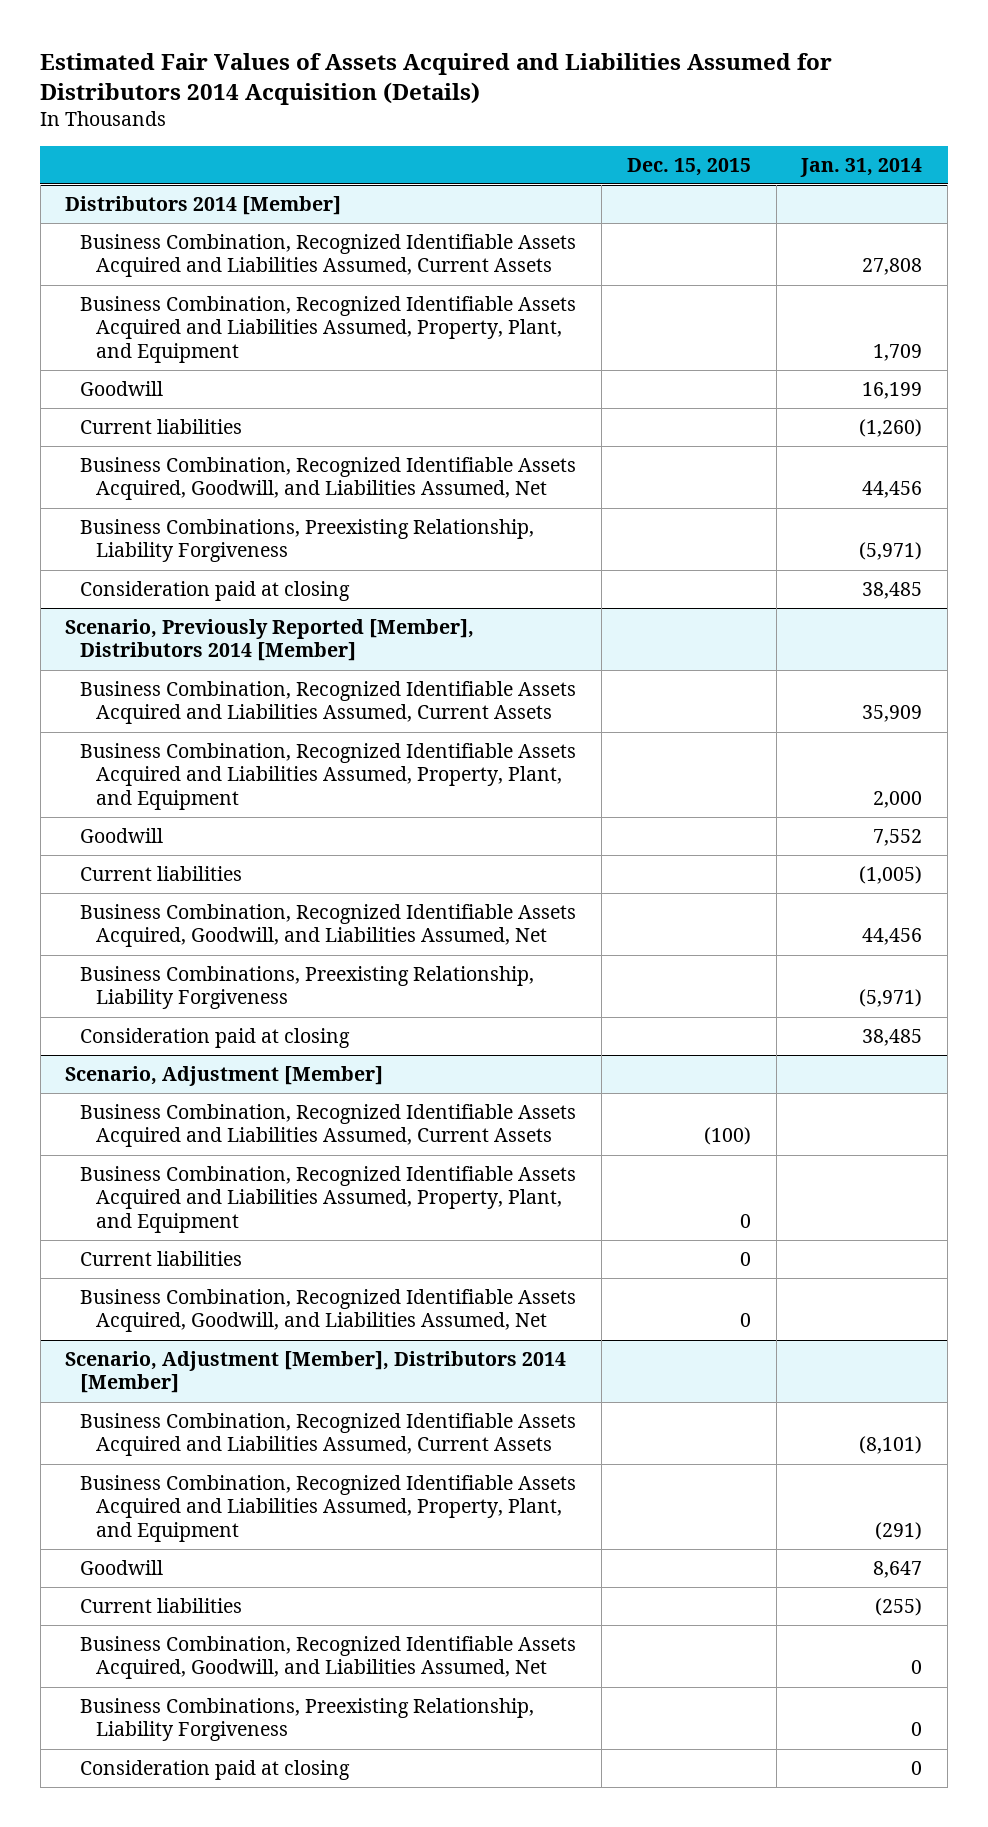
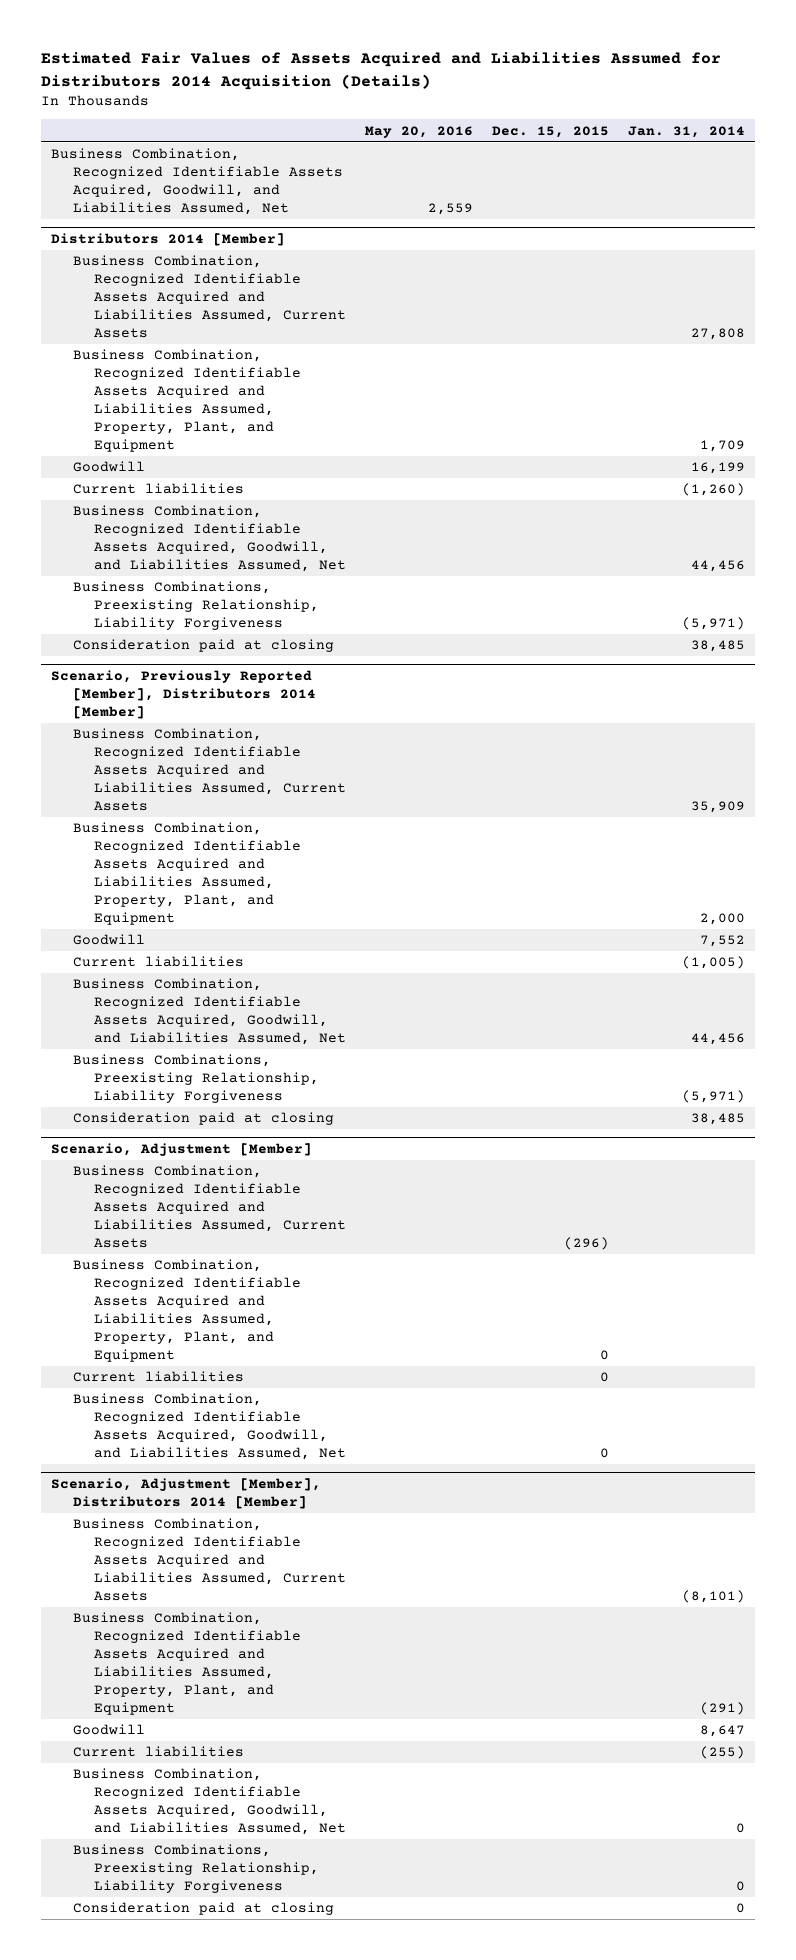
- | Dec. 15, 2015 | Jan. 31, 2014
+ | May 20, 2016 | Dec. 15, 2015 | Jan. 31, 2014
+ Business Combination, Recognized Identifiable Assets Acquired, Goodwill, and Liabilities Assumed, Net | 2,559 | |
@ Scenario, Adjustment [Member]
- Business Combination, Recognized Identifiable Assets Acquired and Liabilities Assumed, Current Assets | (100) |
+ Business Combination, Recognized Identifiable Assets Acquired and Liabilities Assumed, Current Assets | | (296) |

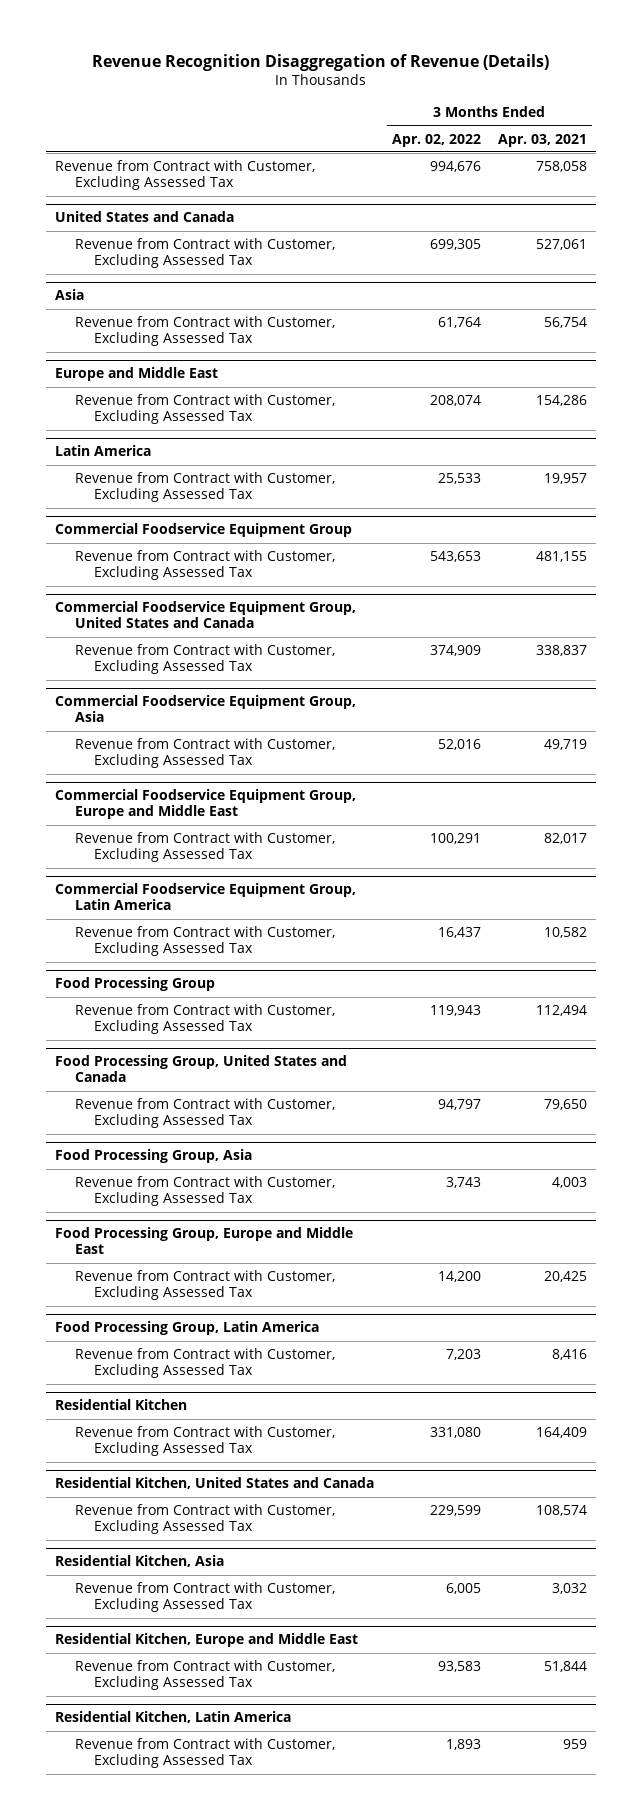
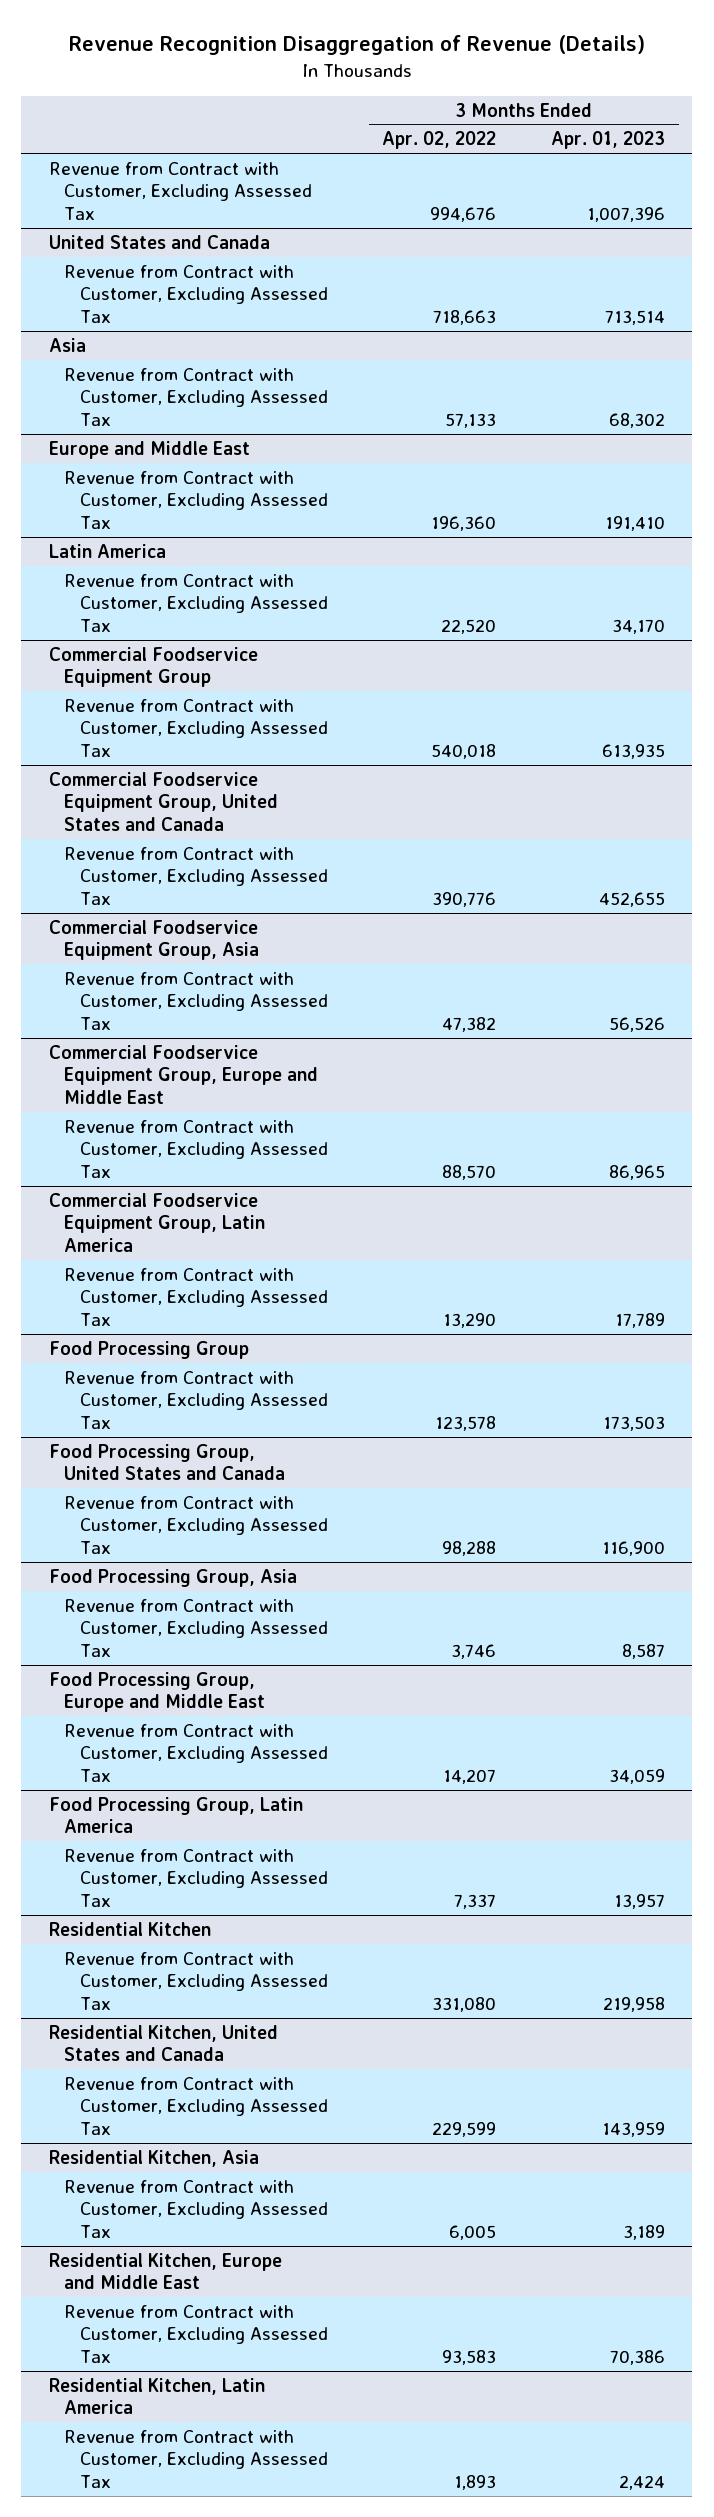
- | 3 Months Ended Apr. 02, 2022 | 3 Months Ended Apr. 03, 2021
+ | 3 Months Ended Apr. 02, 2022 | 3 Months Ended Apr. 01, 2023
@ United States and Canada
- Revenue from Contract with Customer, Excluding Assessed Tax | 699,305 | 527,061
+ Revenue from Contract with Customer, Excluding Assessed Tax | 718,663 | 713,514
@ Asia
- Revenue from Contract with Customer, Excluding Assessed Tax | 61,764 | 56,754
+ Revenue from Contract with Customer, Excluding Assessed Tax | 57,133 | 68,302
@ Europe and Middle East
- Revenue from Contract with Customer, Excluding Assessed Tax | 208,074 | 154,286
+ Revenue from Contract with Customer, Excluding Assessed Tax | 196,360 | 191,410
@ Latin America
- Revenue from Contract with Customer, Excluding Assessed Tax | 25,533 | 19,957
+ Revenue from Contract with Customer, Excluding Assessed Tax | 22,520 | 34,170
@ Commercial Foodservice Equipment Group
- Revenue from Contract with Customer, Excluding Assessed Tax | 543,653 | 481,155
+ Revenue from Contract with Customer, Excluding Assessed Tax | 540,018 | 613,935
@ Commercial Foodservice Equipment Group, United States and Canada
- Revenue from Contract with Customer, Excluding Assessed Tax | 374,909 | 338,837
+ Revenue from Contract with Customer, Excluding Assessed Tax | 390,776 | 452,655
@ Commercial Foodservice Equipment Group, Asia
- Revenue from Contract with Customer, Excluding Assessed Tax | 52,016 | 49,719
+ Revenue from Contract with Customer, Excluding Assessed Tax | 47,382 | 56,526
@ Commercial Foodservice Equipment Group, Europe and Middle East
- Revenue from Contract with Customer, Excluding Assessed Tax | 100,291 | 82,017
+ Revenue from Contract with Customer, Excluding Assessed Tax | 88,570 | 86,965
@ Commercial Foodservice Equipment Group, Latin America
- Revenue from Contract with Customer, Excluding Assessed Tax | 16,437 | 10,582
+ Revenue from Contract with Customer, Excluding Assessed Tax | 13,290 | 17,789
@ Food Processing Group
- Revenue from Contract with Customer, Excluding Assessed Tax | 119,943 | 112,494
+ Revenue from Contract with Customer, Excluding Assessed Tax | 123,578 | 173,503
@ Food Processing Group, United States and Canada
- Revenue from Contract with Customer, Excluding Assessed Tax | 94,797 | 79,650
+ Revenue from Contract with Customer, Excluding Assessed Tax | 98,288 | 116,900
@ Food Processing Group, Asia
- Revenue from Contract with Customer, Excluding Assessed Tax | 3,743 | 4,003
+ Revenue from Contract with Customer, Excluding Assessed Tax | 3,746 | 8,587
@ Food Processing Group, Europe and Middle East
- Revenue from Contract with Customer, Excluding Assessed Tax | 14,200 | 20,425
+ Revenue from Contract with Customer, Excluding Assessed Tax | 14,207 | 34,059
@ Food Processing Group, Latin America
- Revenue from Contract with Customer, Excluding Assessed Tax | 7,203 | 8,416
+ Revenue from Contract with Customer, Excluding Assessed Tax | 7,337 | 13,957

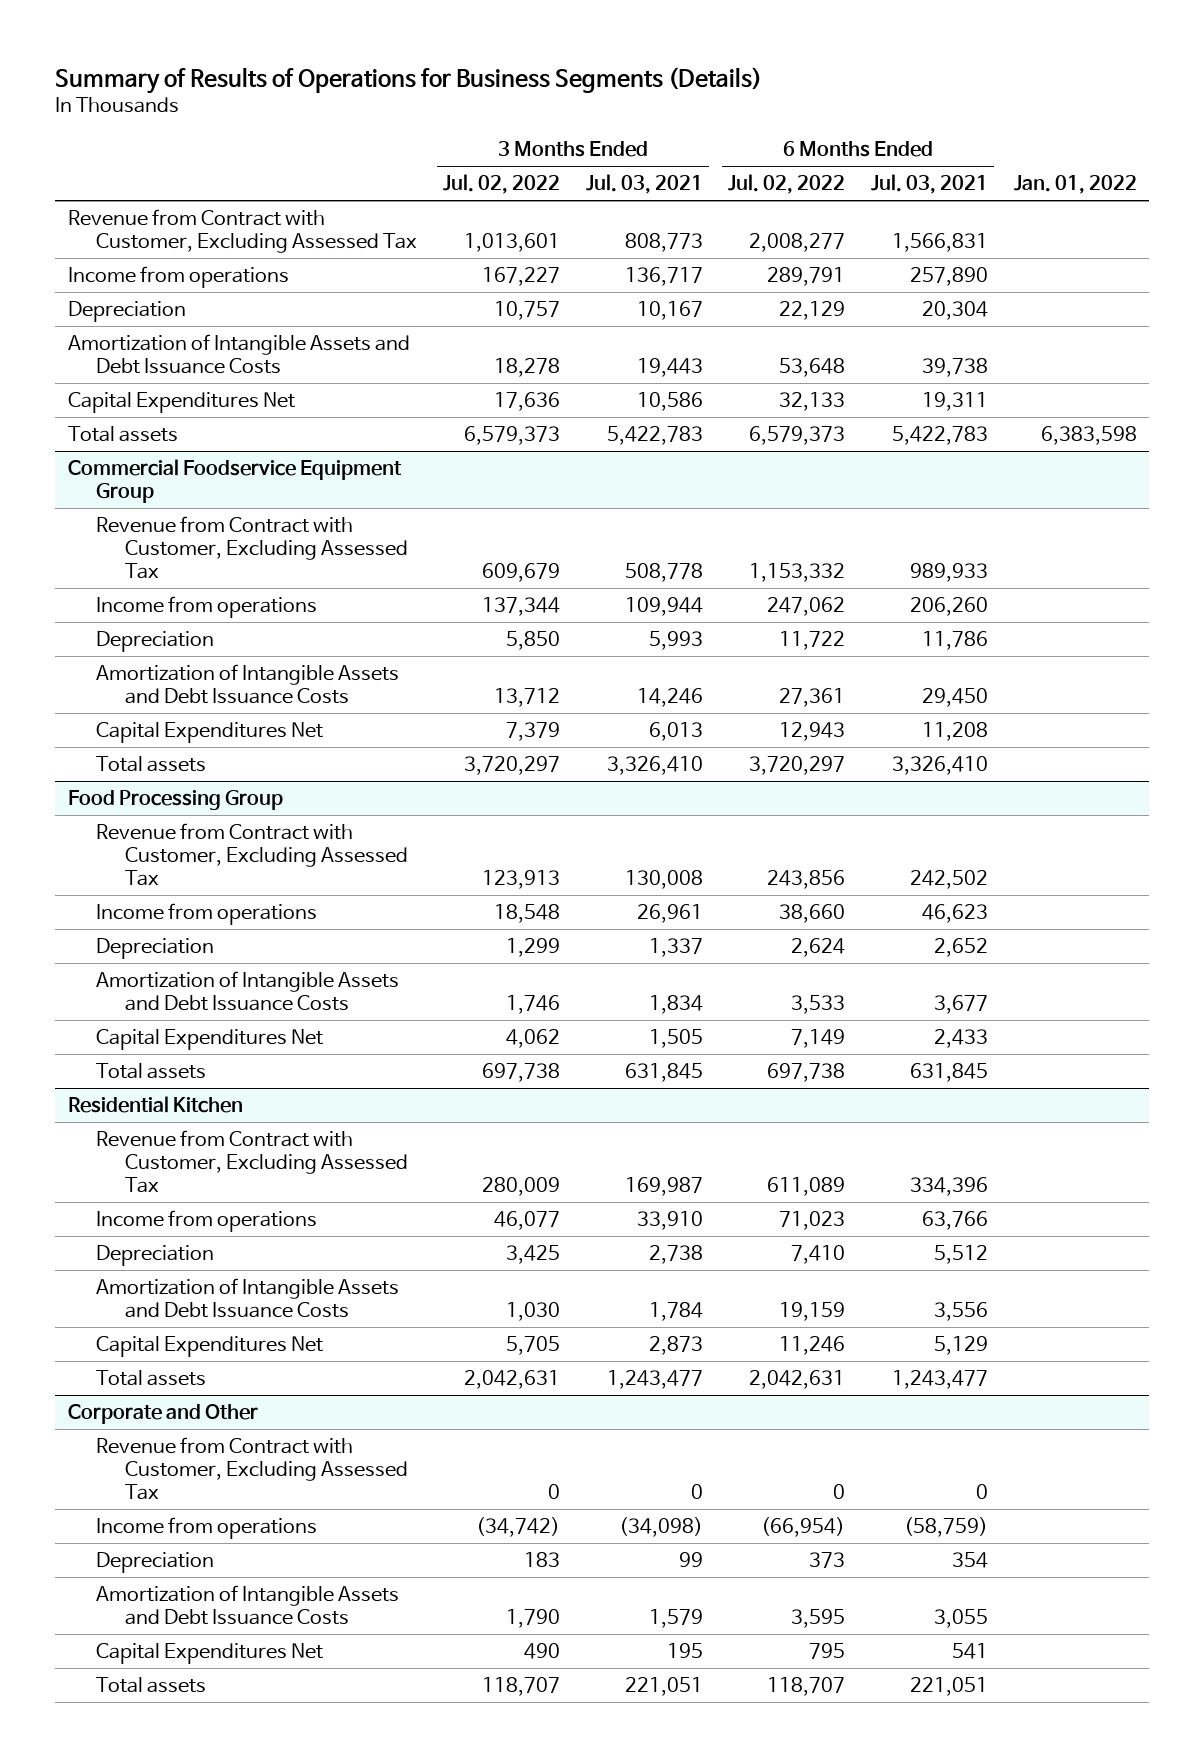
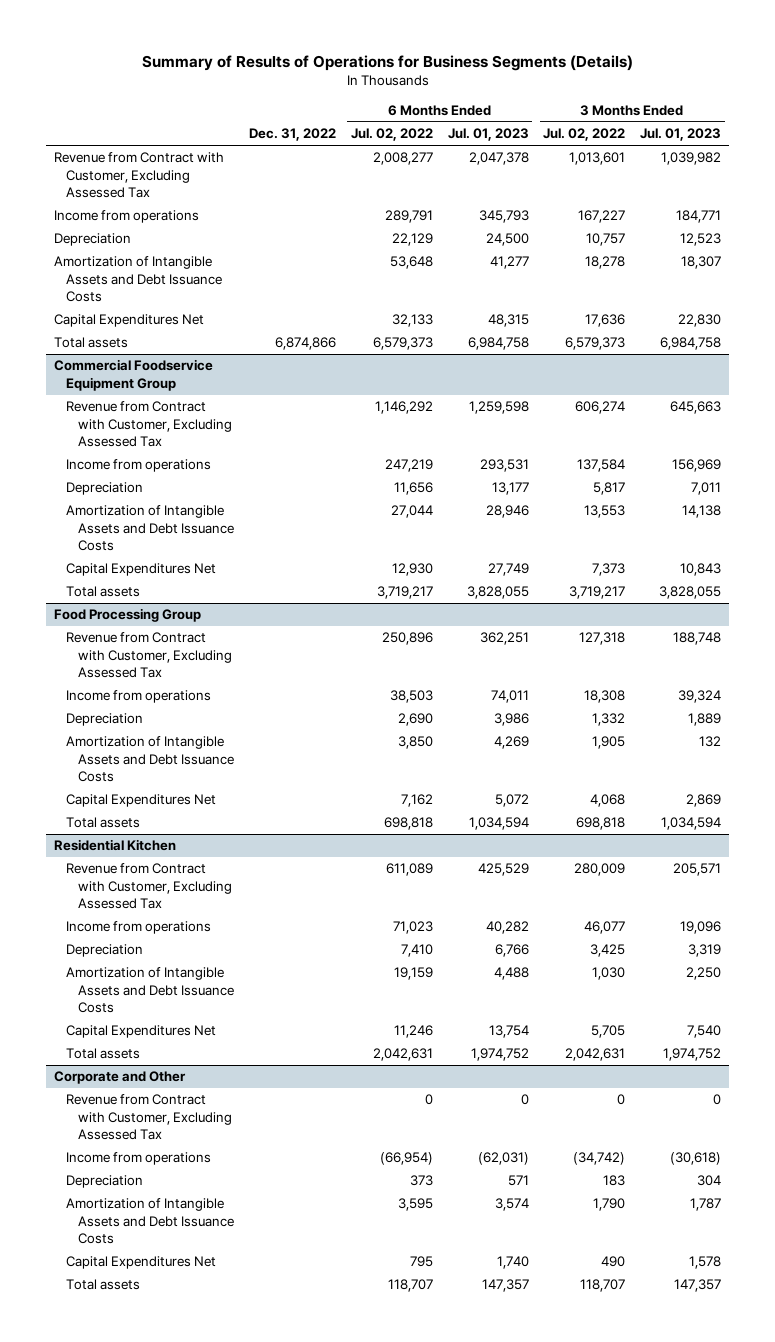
- | 3 Months Ended Jul. 02, 2022 | 3 Months Ended Jul. 03, 2021 | 6 Months Ended Jul. 02, 2022 | 6 Months Ended Jul. 03, 2021 | Jan. 01, 2022
+ | Dec. 31, 2022 | 6 Months Ended Jul. 02, 2022 | 6 Months Ended Jul. 01, 2023 | 3 Months Ended Jul. 02, 2022 | 3 Months Ended Jul. 01, 2023
@ Commercial Foodservice Equipment Group
- Revenue from Contract with Customer, Excluding Assessed Tax | 609,679 | 508,778 | 1,153,332 | 989,933 |
- Income from operations | 137,344 | 109,944 | 247,062 | 206,260 |
- Depreciation | 5,850 | 5,993 | 11,722 | 11,786 |
- Amortization of Intangible Assets and Debt Issuance Costs | 13,712 | 14,246 | 27,361 | 29,450 |
- Capital Expenditures Net | 7,379 | 6,013 | 12,943 | 11,208 |
- Total assets | 3,720,297 | 3,326,410 | 3,720,297 | 3,326,410 |
+ Revenue from Contract with Customer, Excluding Assessed Tax | | 1,146,292 | 1,259,598 | 606,274 | 645,663
+ Income from operations | | 247,219 | 293,531 | 137,584 | 156,969
+ Depreciation | | 11,656 | 13,177 | 5,817 | 7,011
+ Amortization of Intangible Assets and Debt Issuance Costs | | 27,044 | 28,946 | 13,553 | 14,138
+ Capital Expenditures Net | | 12,930 | 27,749 | 7,373 | 10,843
+ Total assets | | 3,719,217 | 3,828,055 | 3,719,217 | 3,828,055
@ Food Processing Group
- Revenue from Contract with Customer, Excluding Assessed Tax | 123,913 | 130,008 | 243,856 | 242,502 |
- Income from operations | 18,548 | 26,961 | 38,660 | 46,623 |
- Depreciation | 1,299 | 1,337 | 2,624 | 2,652 |
- Amortization of Intangible Assets and Debt Issuance Costs | 1,746 | 1,834 | 3,533 | 3,677 |
- Capital Expenditures Net | 4,062 | 1,505 | 7,149 | 2,433 |
- Total assets | 697,738 | 631,845 | 697,738 | 631,845 |
+ Revenue from Contract with Customer, Excluding Assessed Tax | | 250,896 | 362,251 | 127,318 | 188,748
+ Income from operations | | 38,503 | 74,011 | 18,308 | 39,324
+ Depreciation | | 2,690 | 3,986 | 1,332 | 1,889
+ Amortization of Intangible Assets and Debt Issuance Costs | | 3,850 | 4,269 | 1,905 | 132
+ Capital Expenditures Net | | 7,162 | 5,072 | 4,068 | 2,869
+ Total assets | | 698,818 | 1,034,594 | 698,818 | 1,034,594

